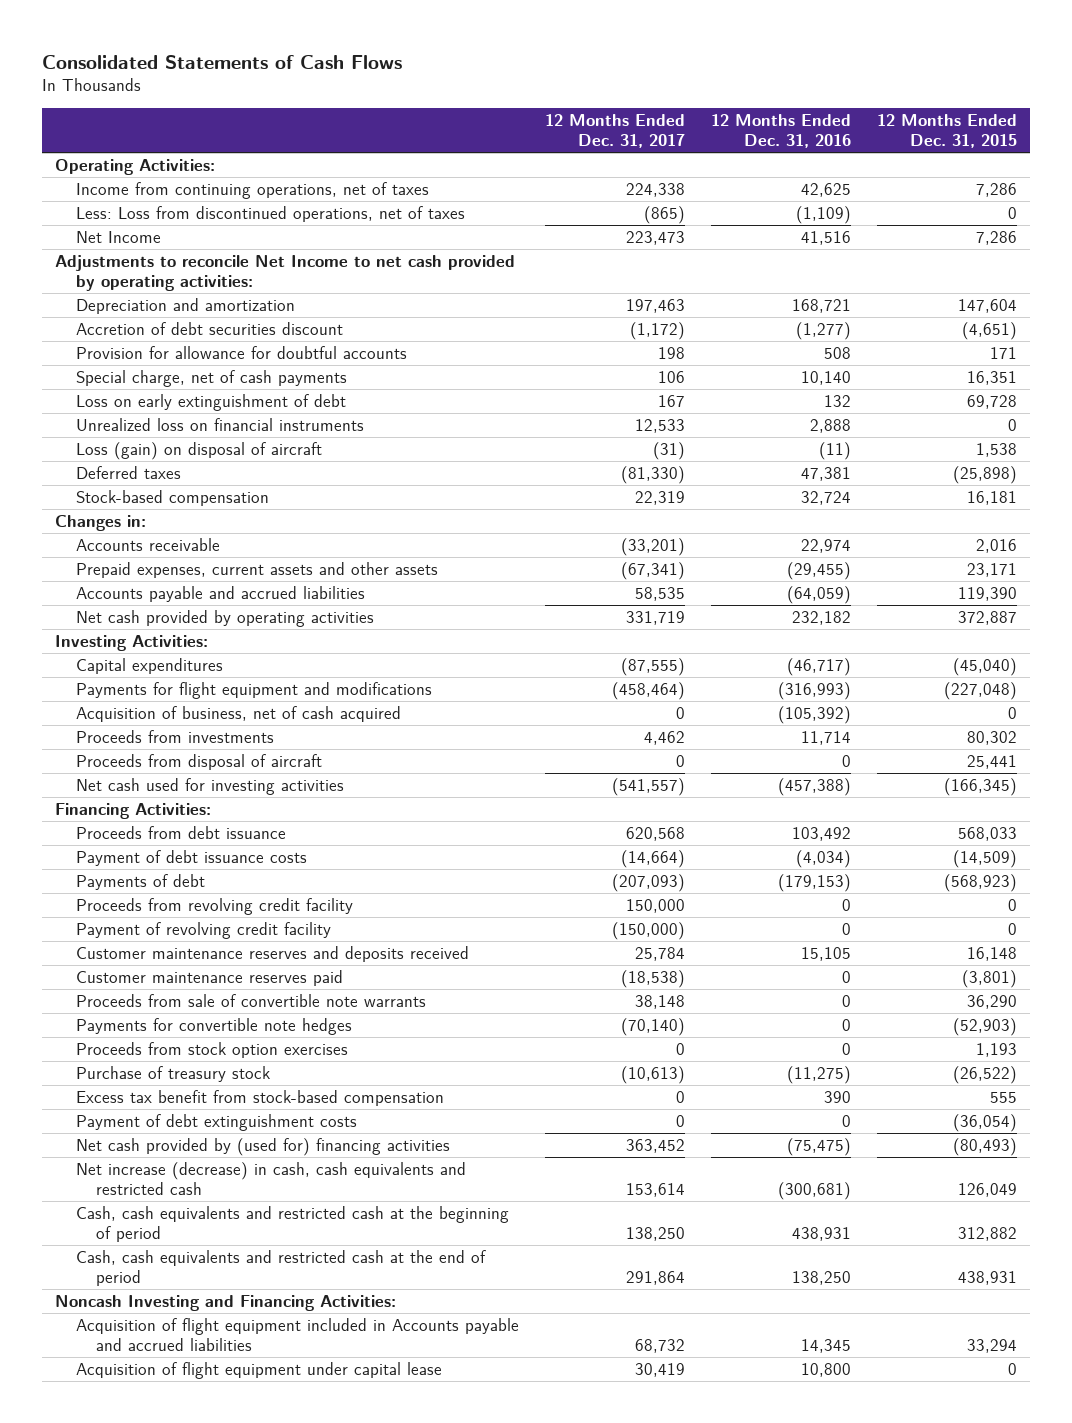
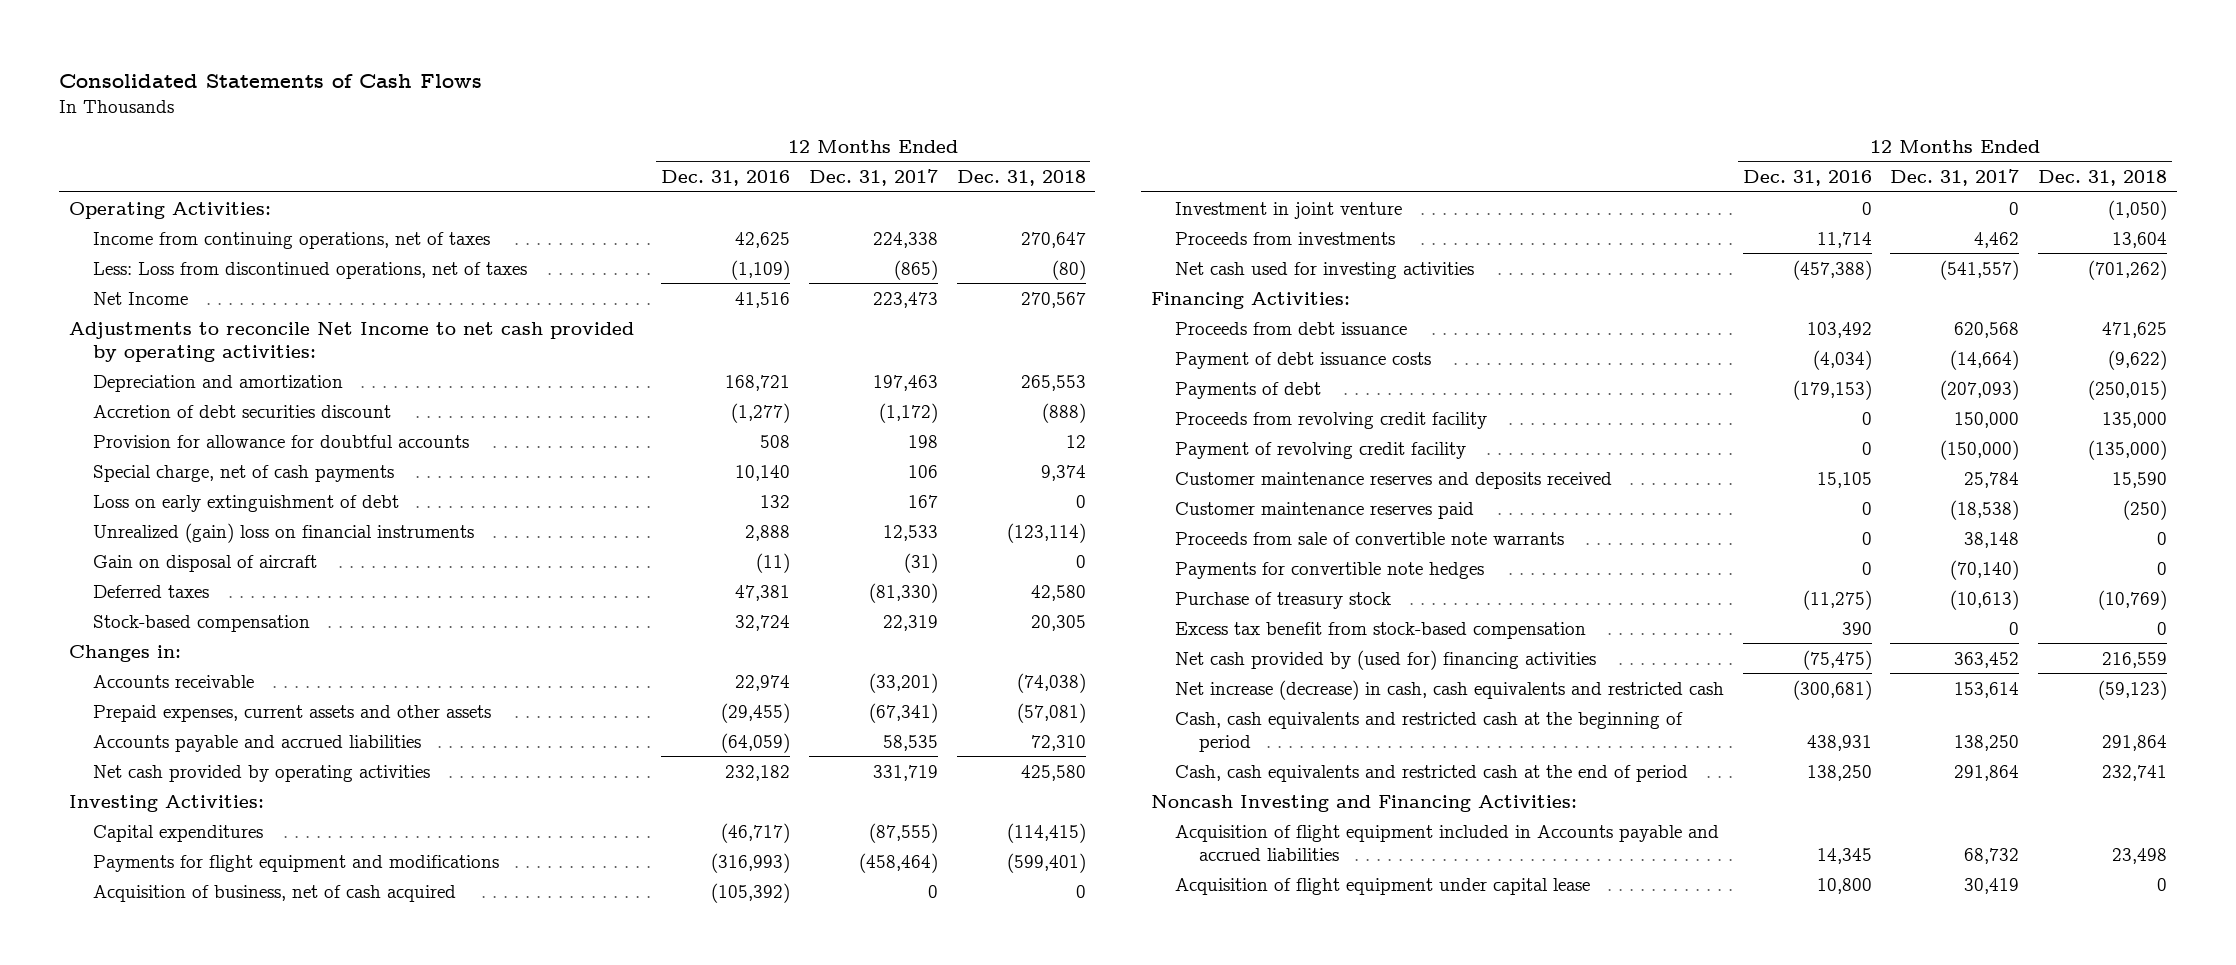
- | 12 Months Ended Dec. 31, 2017 | 12 Months Ended Dec. 31, 2016 | 12 Months Ended Dec. 31, 2015
+ | 12 Months Ended Dec. 31, 2016 | 12 Months Ended Dec. 31, 2017 | 12 Months Ended Dec. 31, 2018
- Unrealized loss on financial instruments | 12,533 | 2,888 | 0
- Loss (gain) on disposal of aircraft | (31) | (11) | 1,538
+ Unrealized (gain) loss on financial instruments | 2,888 | 12,533 | (123,114)
+ Gain on disposal of aircraft | (11) | (31) | 0
+ Investment in joint venture | 0 | 0 | (1,050)
- Proceeds from disposal of aircraft | 0 | 0 | 25,441
- Proceeds from stock option exercises | 0 | 0 | 1,193
- Payment of debt extinguishment costs | 0 | 0 | (36,054)

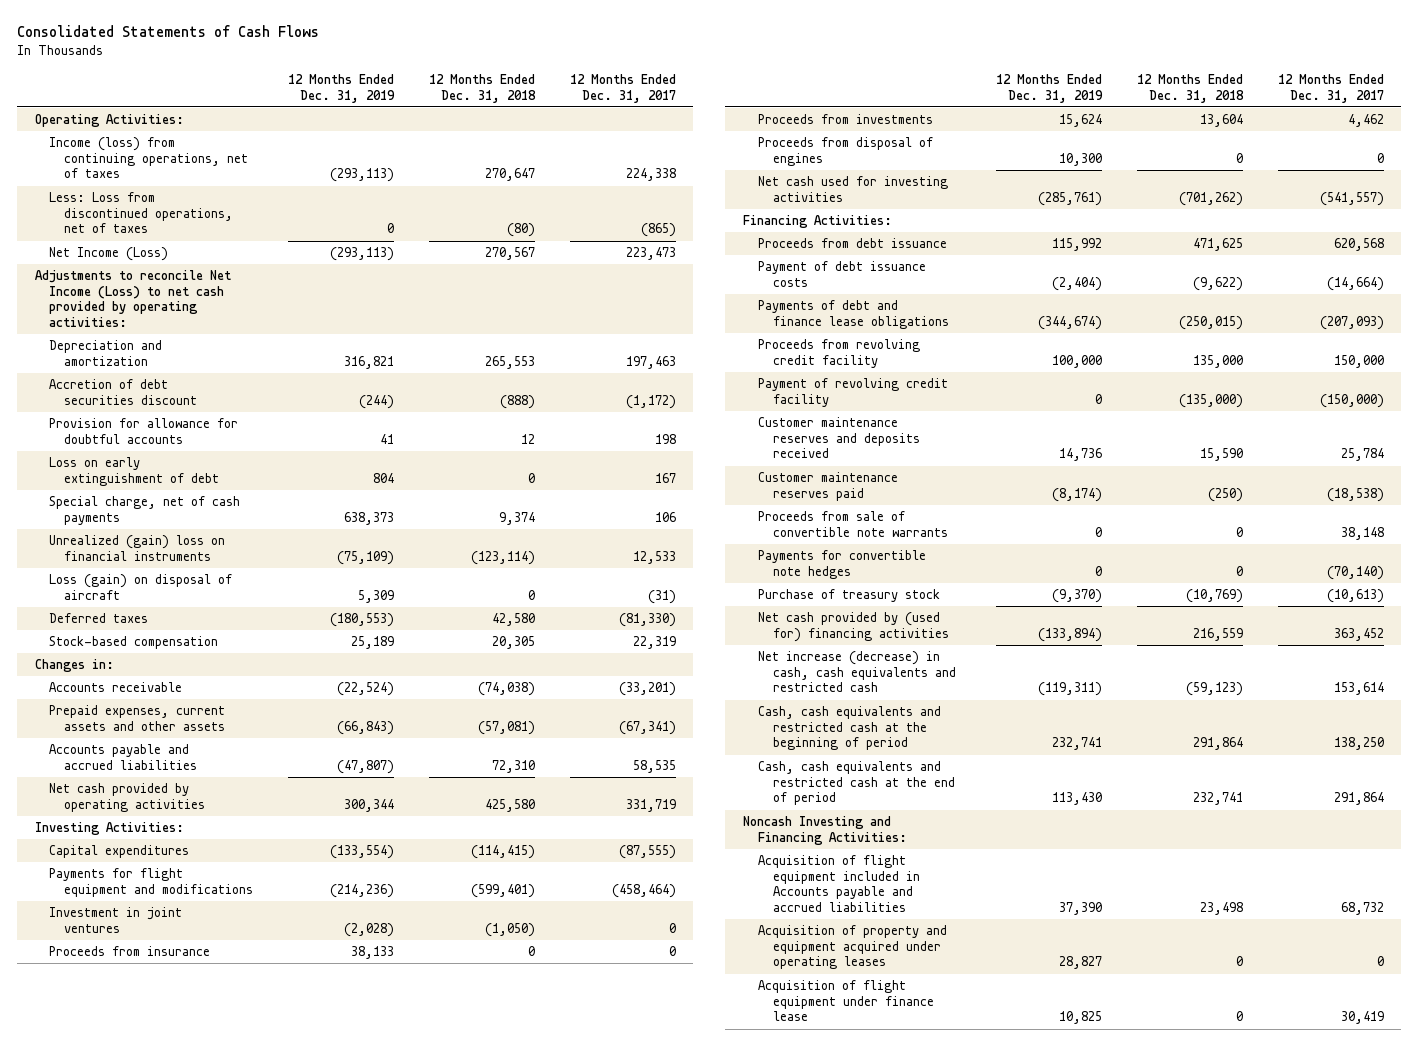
- | 12 Months Ended Dec. 31, 2016 | 12 Months Ended Dec. 31, 2017 | 12 Months Ended Dec. 31, 2018
+ | 12 Months Ended Dec. 31, 2019 | 12 Months Ended Dec. 31, 2018 | 12 Months Ended Dec. 31, 2017
- Income from continuing operations, net of taxes | 42,625 | 224,338 | 270,647
+ Income (loss) from continuing operations, net of taxes | (293,113) | 270,647 | 224,338
- Net Income | 41,516 | 223,473 | 270,567
- Adjustments to reconcile Net Income to net cash provided by operating activities:
+ Net Income (Loss) | (293,113) | 270,567 | 223,473
+ Adjustments to reconcile Net Income (Loss) to net cash provided by operating activities:
moved down: Special charge, net of cash payments | 638,373 | 9,374 | 106
- Gain on disposal of aircraft | (11) | (31) | 0
+ Loss (gain) on disposal of aircraft | 5,309 | 0 | (31)
- Acquisition of business, net of cash acquired | (105,392) | 0 | 0
- Investment in joint venture | 0 | 0 | (1,050)
+ Investment in joint ventures | (2,028) | (1,050) | 0
+ Proceeds from insurance | 38,133 | 0 | 0
+ Proceeds from disposal of engines | 10,300 | 0 | 0
- Payments of debt | (179,153) | (207,093) | (250,015)
+ Payments of debt and finance lease obligations | (344,674) | (250,015) | (207,093)
- Excess tax benefit from stock-based compensation | 390 | 0 | 0
- Acquisition of flight equipment under capital lease | 10,800 | 30,419 | 0
+ Acquisition of property and equipment acquired under operating leases | 28,827 | 0 | 0
+ Acquisition of flight equipment under finance lease | 10,825 | 0 | 30,419

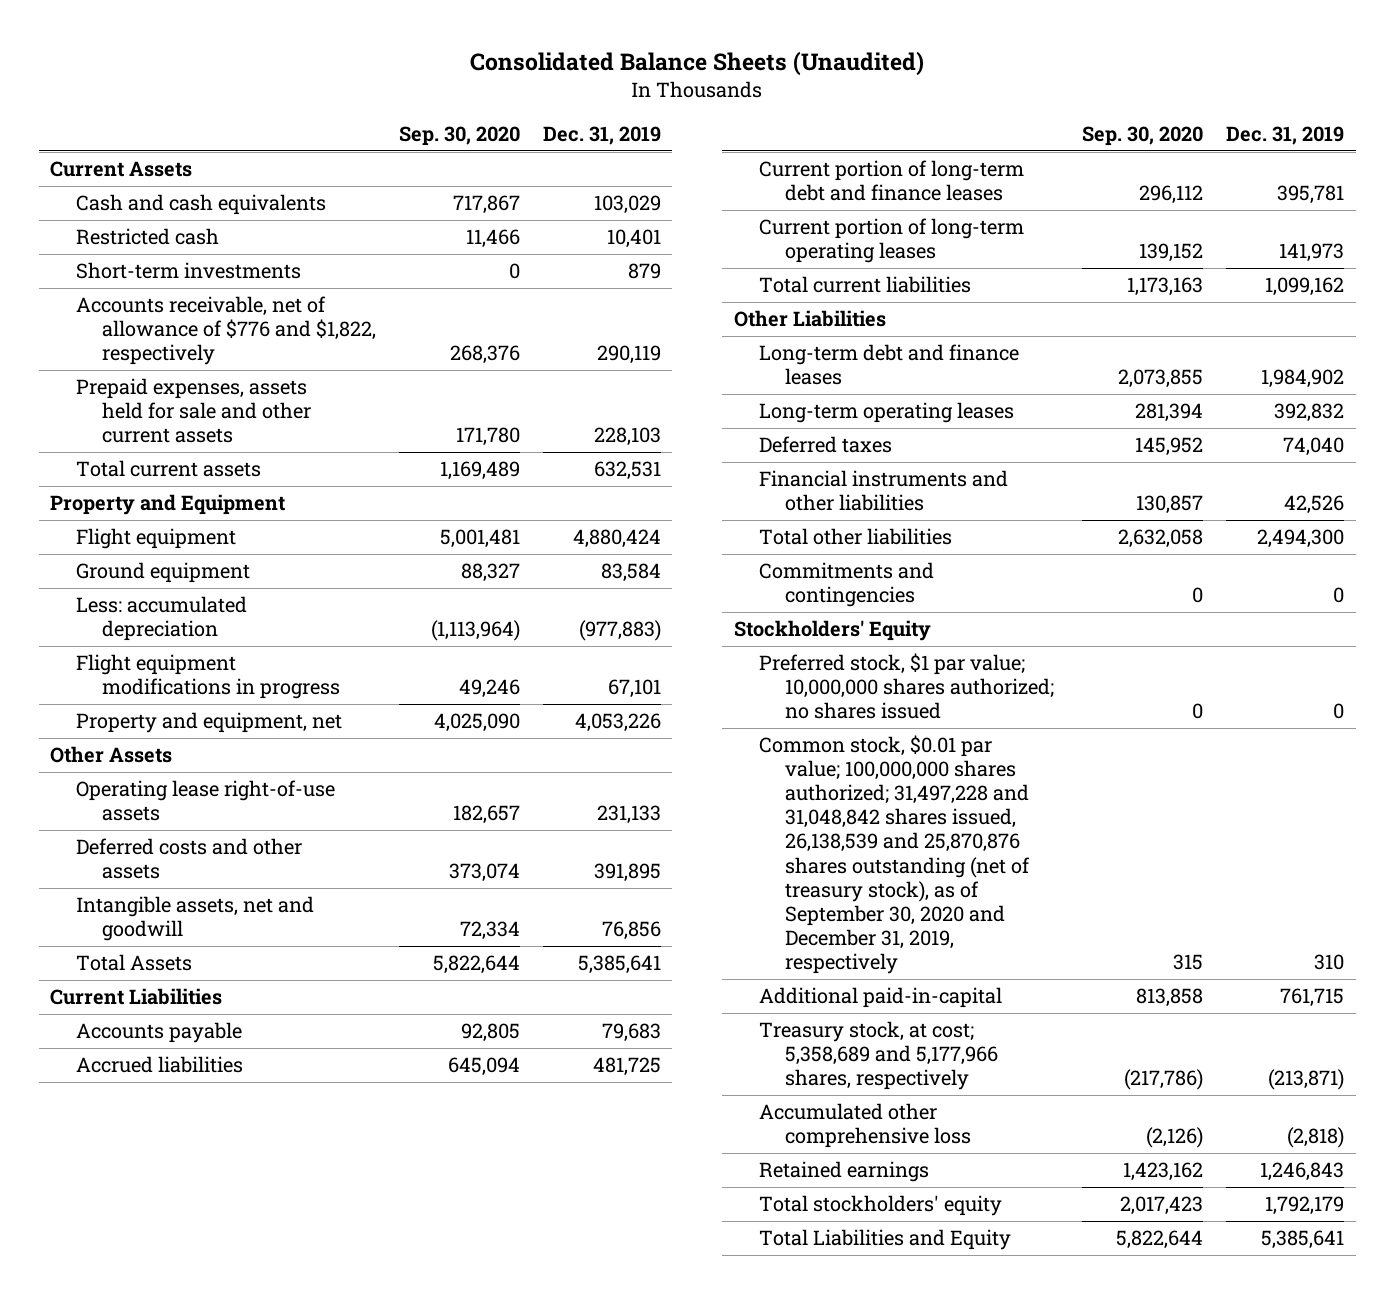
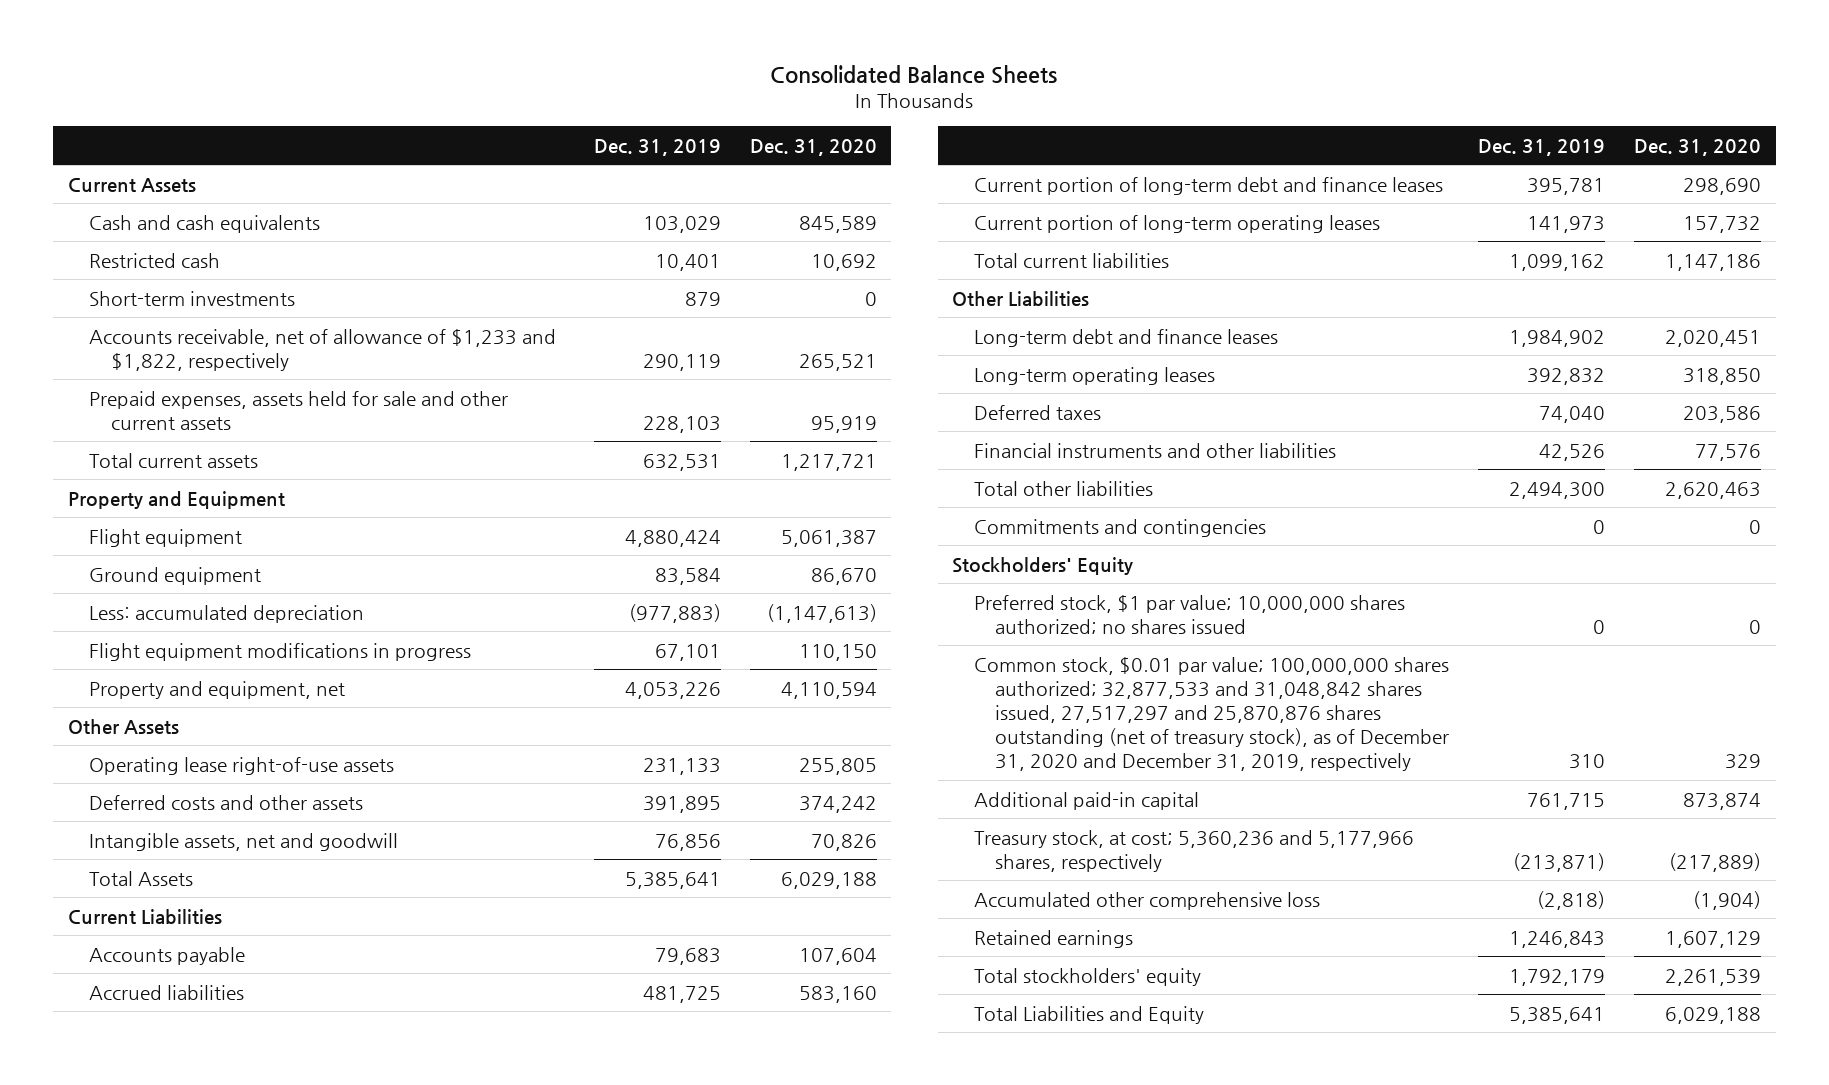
- Consolidated Balance Sheets (Unaudited)
+ Consolidated Balance Sheets
- | Sep. 30, 2020 | Dec. 31, 2019
+ | Dec. 31, 2019 | Dec. 31, 2020
- Accounts receivable, net of allowance of $776 and $1,822, respectively | 268,376 | 290,119
+ Accounts receivable, net of allowance of $1,233 and $1,822, respectively | 290,119 | 265,521
- Common stock, $0.01 par value; 100,000,000 shares authorized; 31,497,228 and 31,048,842 shares issued, 26,138,539 and 25,870,876 shares outstanding (net of treasury stock), as of September 30, 2020 and December 31, 2019, respectively | 315 | 310
- Additional paid-in-capital | 813,858 | 761,715
- Treasury stock, at cost; 5,358,689 and 5,177,966 shares, respectively | (217,786) | (213,871)
+ Common stock, $0.01 par value; 100,000,000 shares authorized; 32,877,533 and 31,048,842 shares issued, 27,517,297 and 25,870,876 shares outstanding (net of treasury stock), as of December 31, 2020 and December 31, 2019, respectively | 310 | 329
+ Additional paid-in capital | 761,715 | 873,874
+ Treasury stock, at cost; 5,360,236 and 5,177,966 shares, respectively | (213,871) | (217,889)

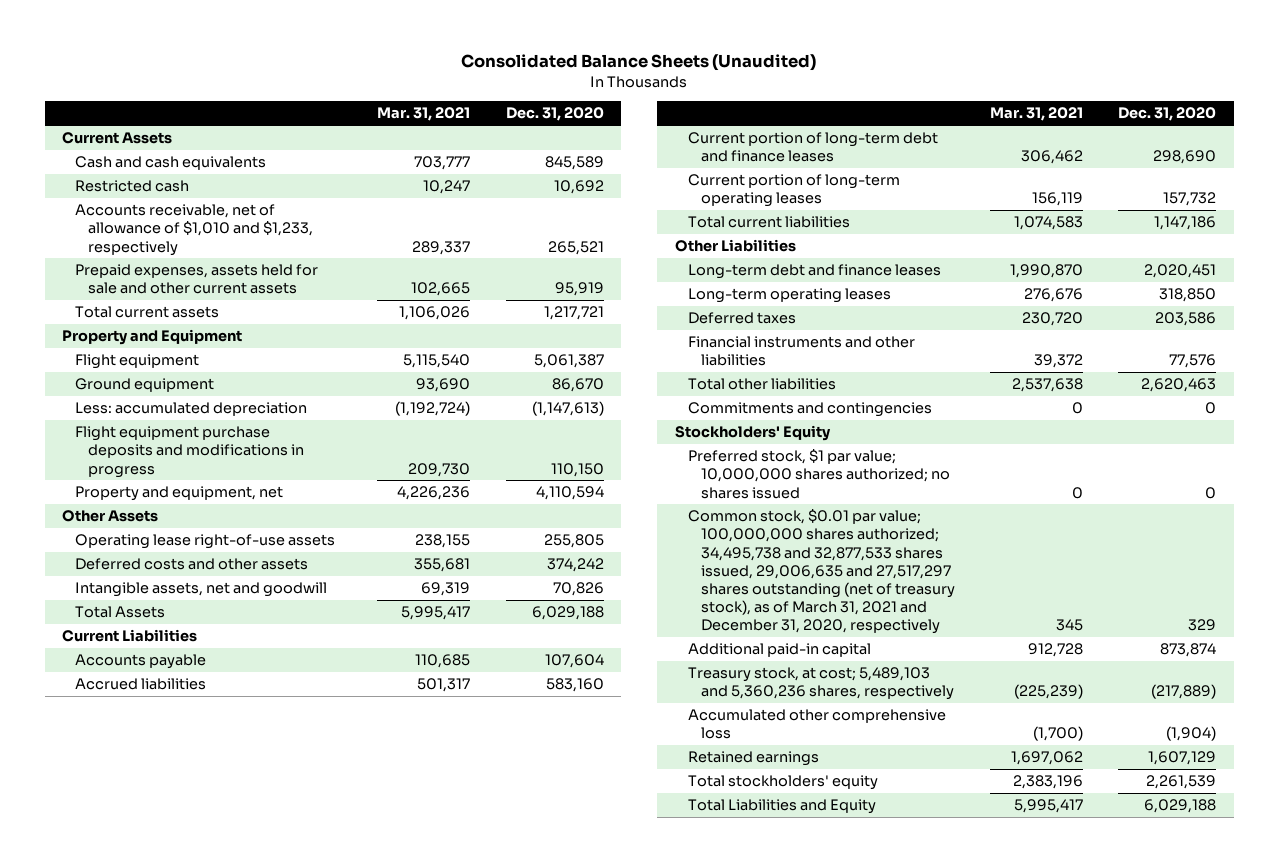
- Consolidated Balance Sheets
+ Consolidated Balance Sheets (Unaudited)
- | Dec. 31, 2019 | Dec. 31, 2020
+ | Mar. 31, 2021 | Dec. 31, 2020
- Short-term investments | 879 | 0
- Accounts receivable, net of allowance of $1,233 and $1,822, respectively | 290,119 | 265,521
+ Accounts receivable, net of allowance of $1,010 and $1,233, respectively | 289,337 | 265,521
- Flight equipment modifications in progress | 67,101 | 110,150
+ Flight equipment purchase deposits and modifications in progress | 209,730 | 110,150
- Common stock, $0.01 par value; 100,000,000 shares authorized; 32,877,533 and 31,048,842 shares issued, 27,517,297 and 25,870,876 shares outstanding (net of treasury stock), as of December 31, 2020 and December 31, 2019, respectively | 310 | 329
+ Common stock, $0.01 par value; 100,000,000 shares authorized; 34,495,738 and 32,877,533 shares issued, 29,006,635 and 27,517,297 shares outstanding (net of treasury stock), as of March 31, 2021 and December 31, 2020, respectively | 345 | 329
- Treasury stock, at cost; 5,360,236 and 5,177,966 shares, respectively | (213,871) | (217,889)
+ Treasury stock, at cost; 5,489,103 and 5,360,236 shares, respectively | (225,239) | (217,889)

